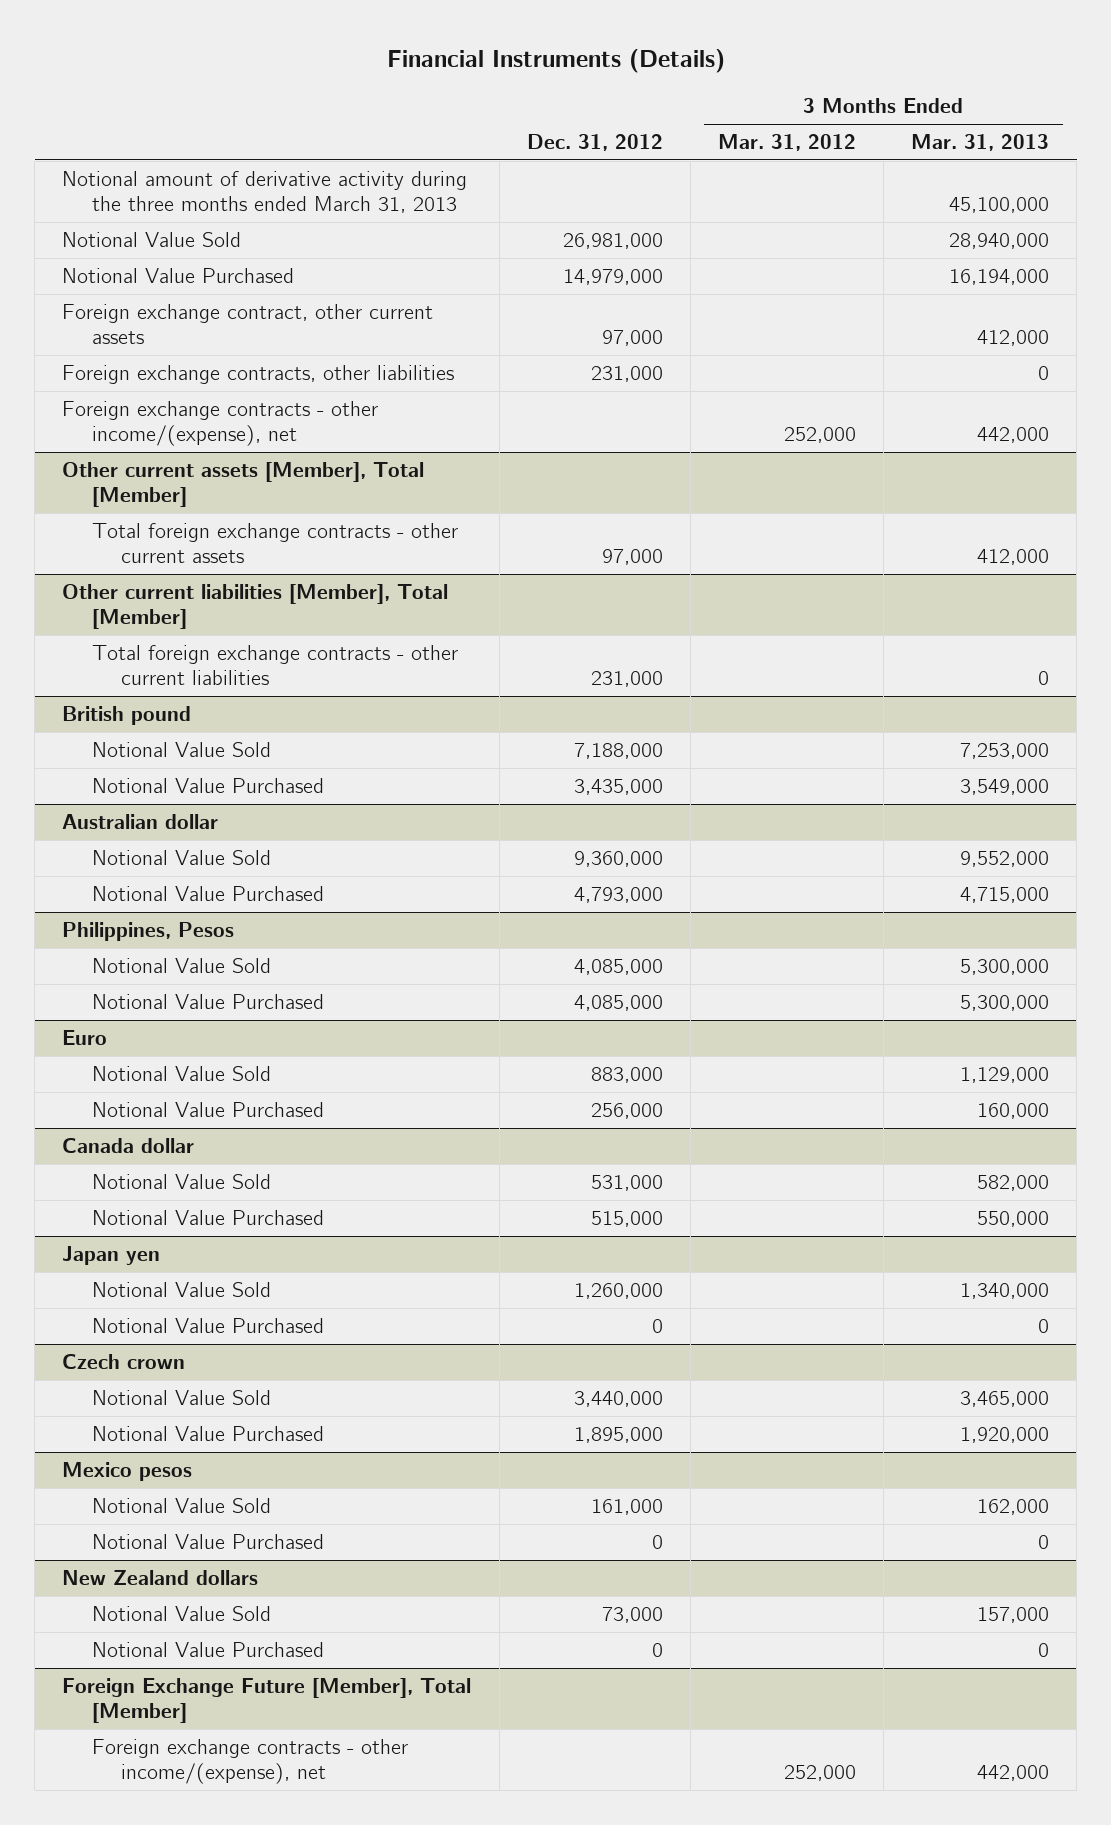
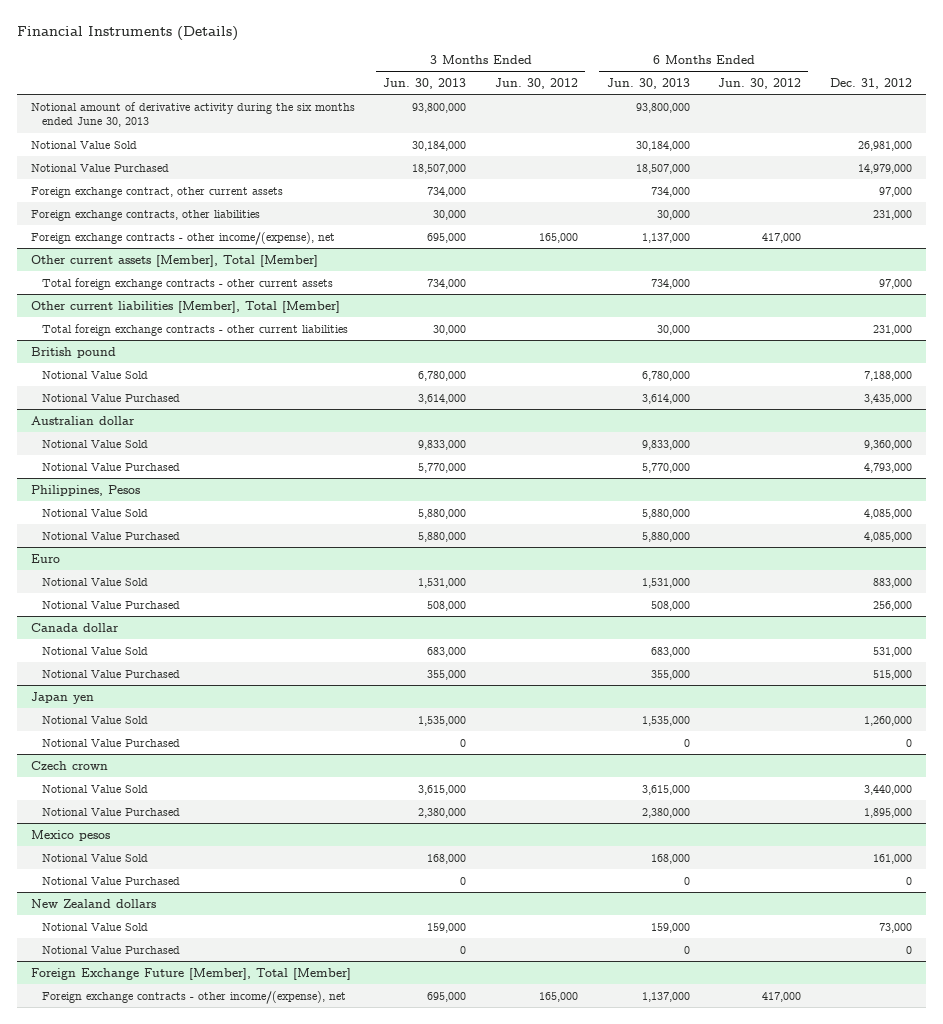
- | Dec. 31, 2012 | 3 Months Ended Mar. 31, 2012 | 3 Months Ended Mar. 31, 2013
+ | 3 Months Ended Jun. 30, 2013 | 3 Months Ended Jun. 30, 2012 | 6 Months Ended Jun. 30, 2013 | 6 Months Ended Jun. 30, 2012 | Dec. 31, 2012
- Notional amount of derivative activity during the three months ended March 31, 2013 | | | 45,100,000
+ Notional amount of derivative activity during the six months ended June 30, 2013 | 93,800,000 | | 93,800,000 | |

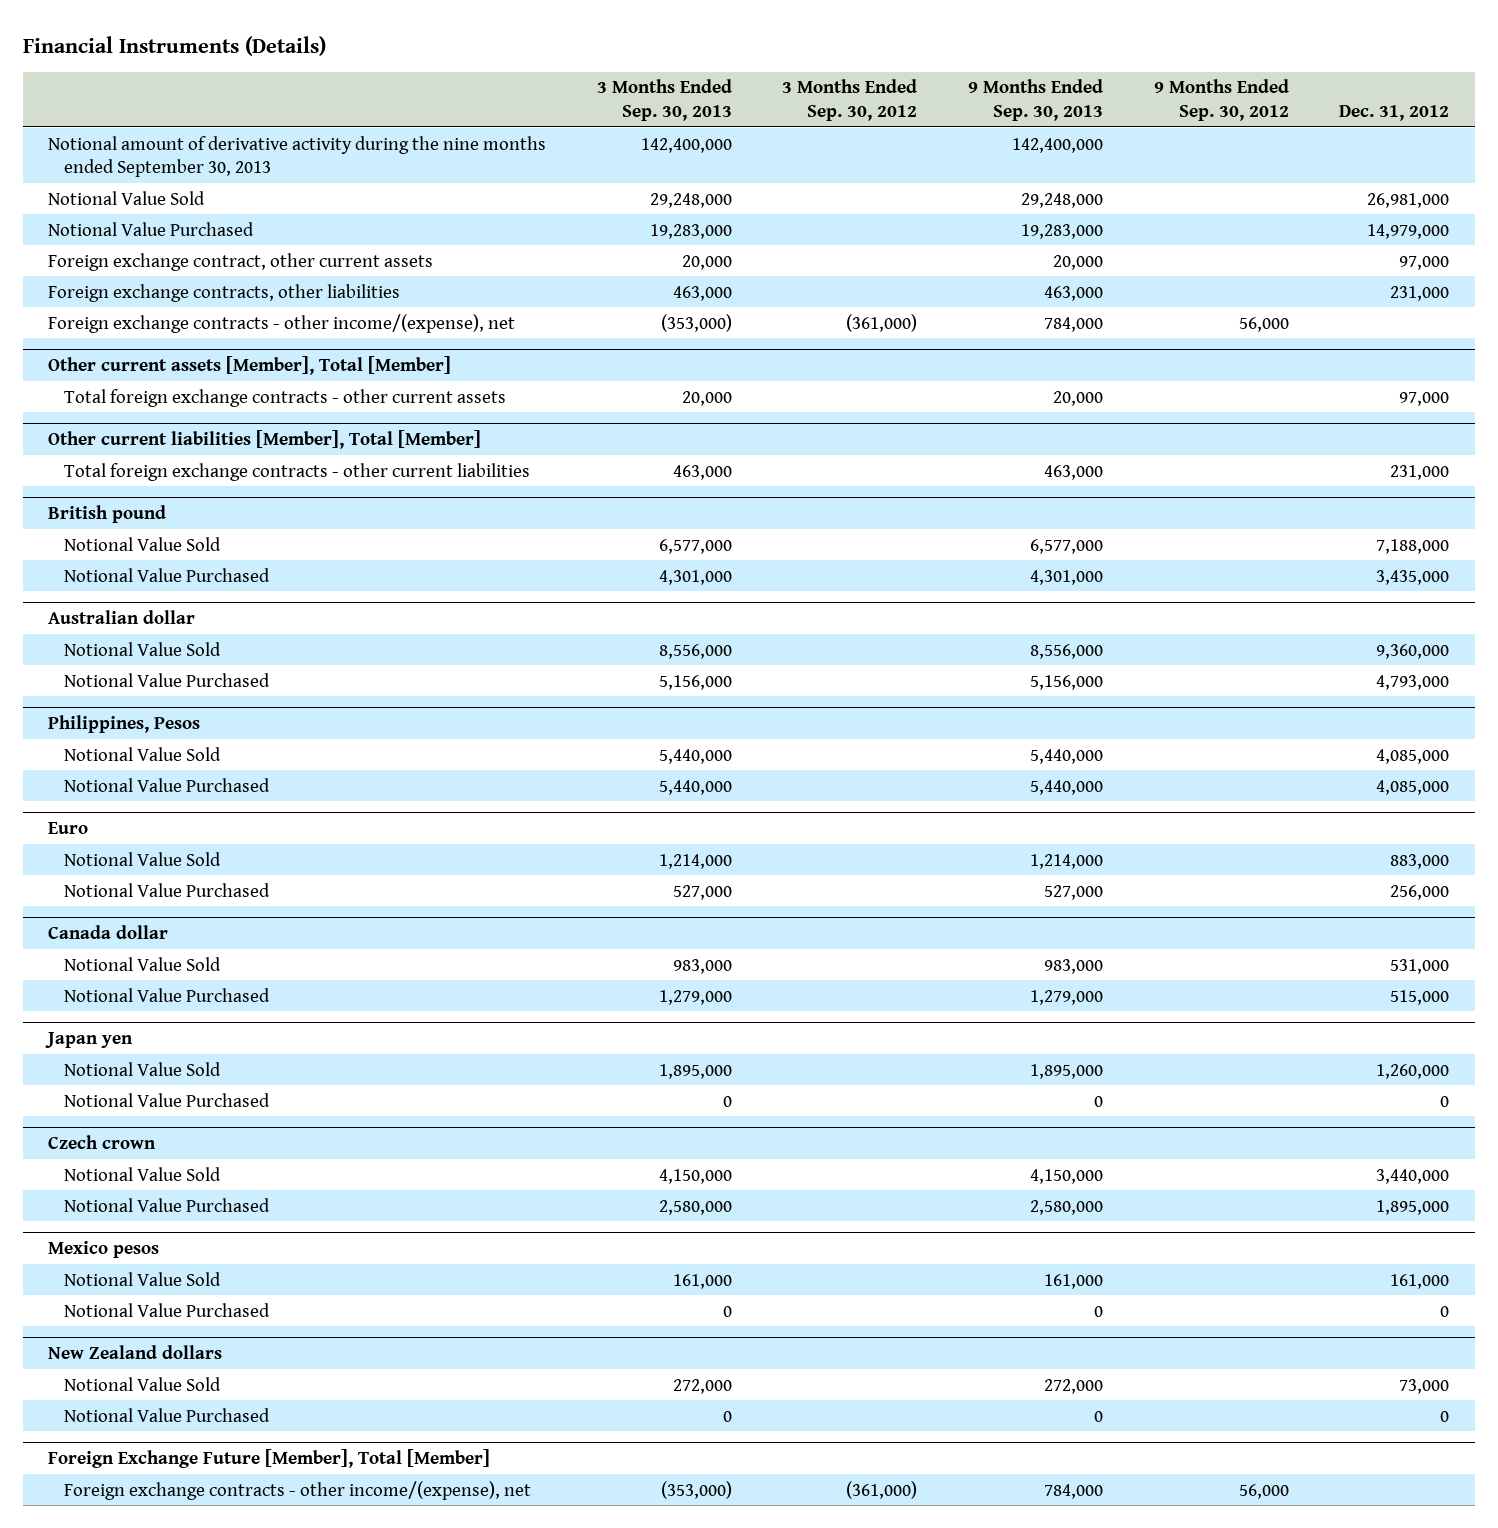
- | 3 Months Ended Jun. 30, 2013 | 3 Months Ended Jun. 30, 2012 | 6 Months Ended Jun. 30, 2013 | 6 Months Ended Jun. 30, 2012 | Dec. 31, 2012
+ | 3 Months Ended Sep. 30, 2013 | 3 Months Ended Sep. 30, 2012 | 9 Months Ended Sep. 30, 2013 | 9 Months Ended Sep. 30, 2012 | Dec. 31, 2012
- Notional amount of derivative activity during the six months ended June 30, 2013 | 93,800,000 | | 93,800,000 | |
+ Notional amount of derivative activity during the nine months ended September 30, 2013 | 142,400,000 | | 142,400,000 | |

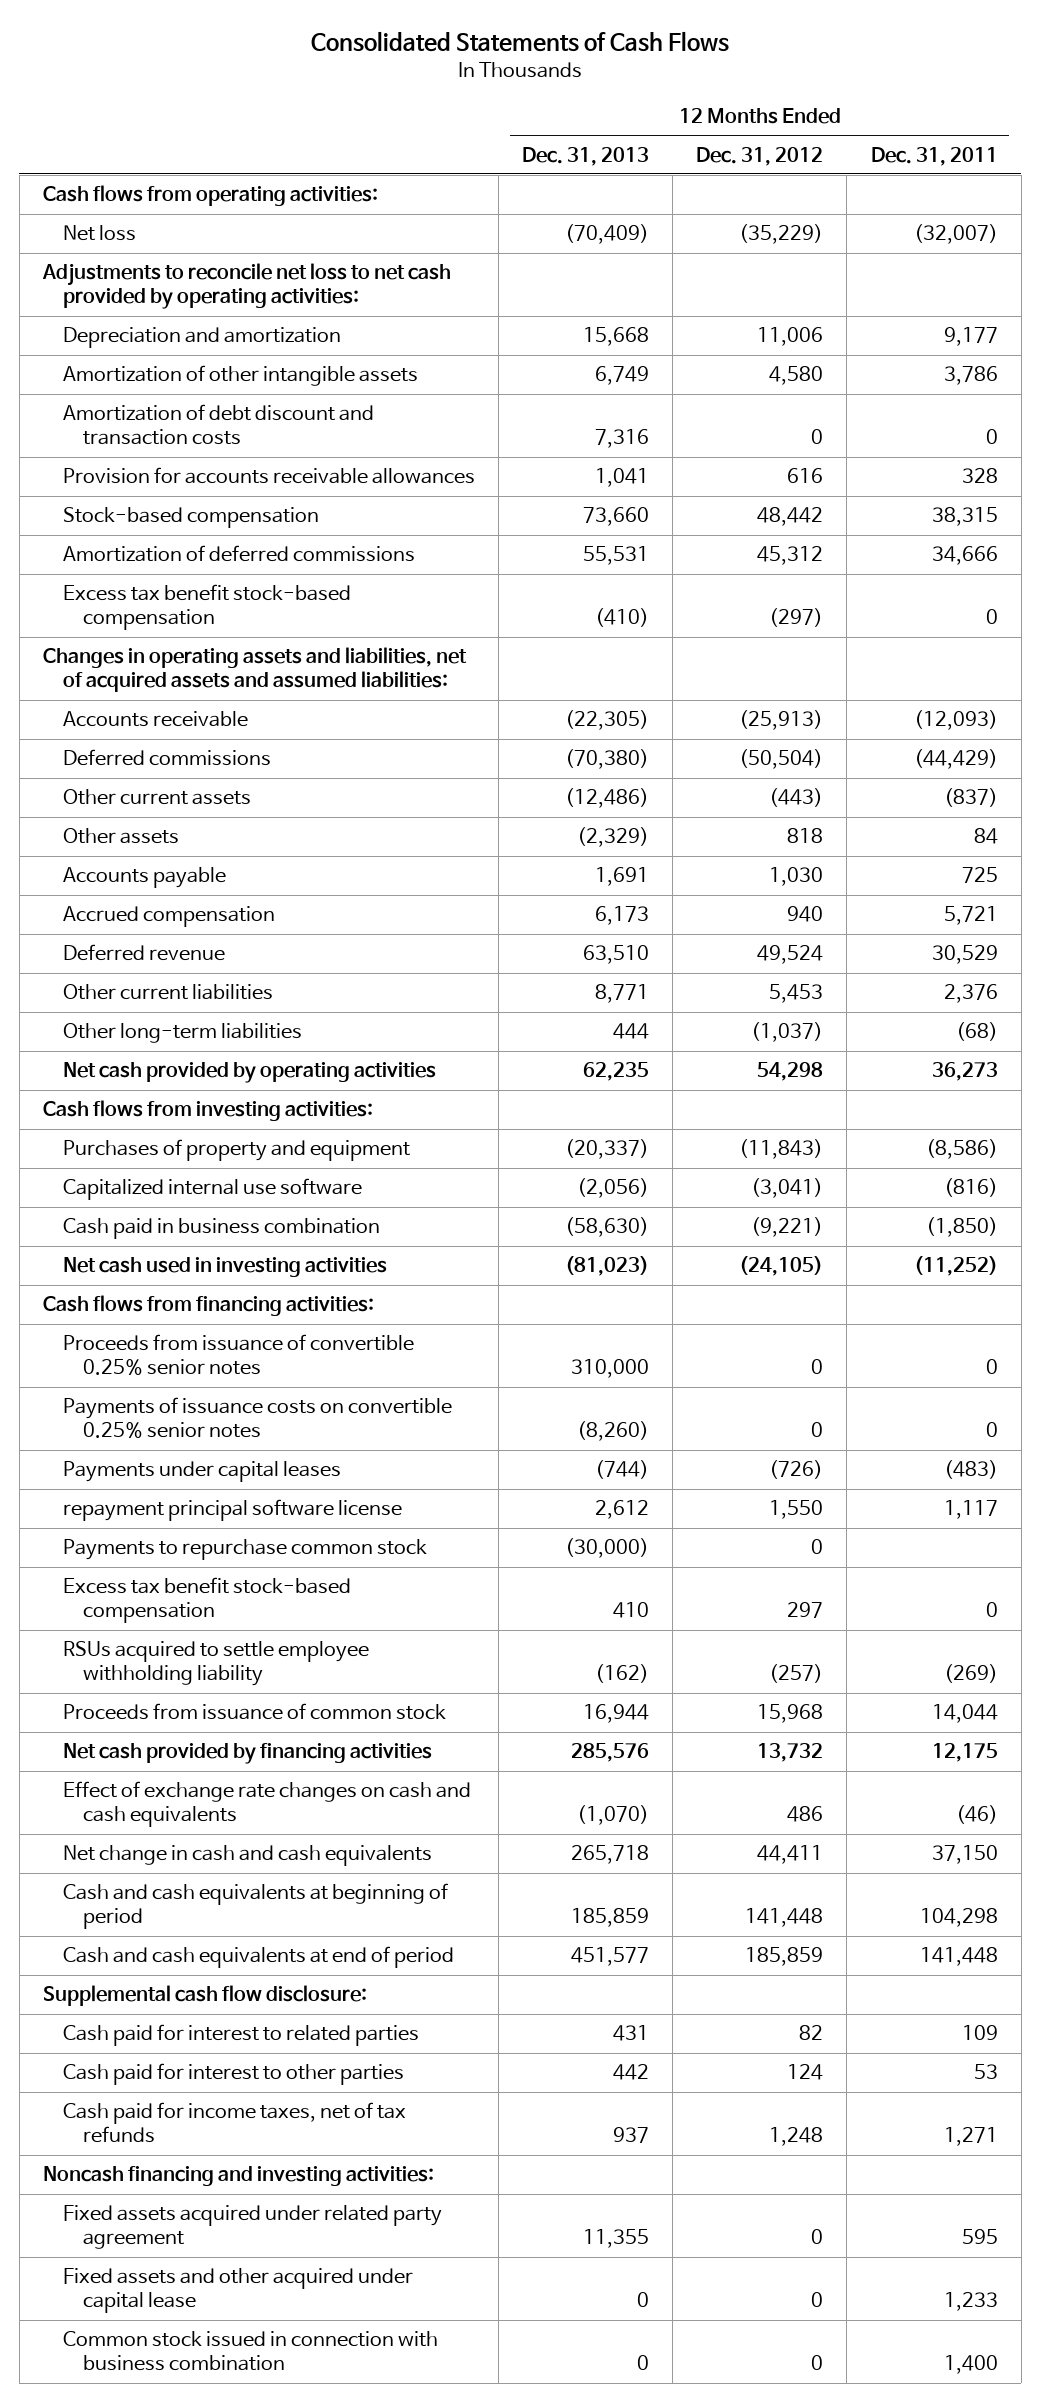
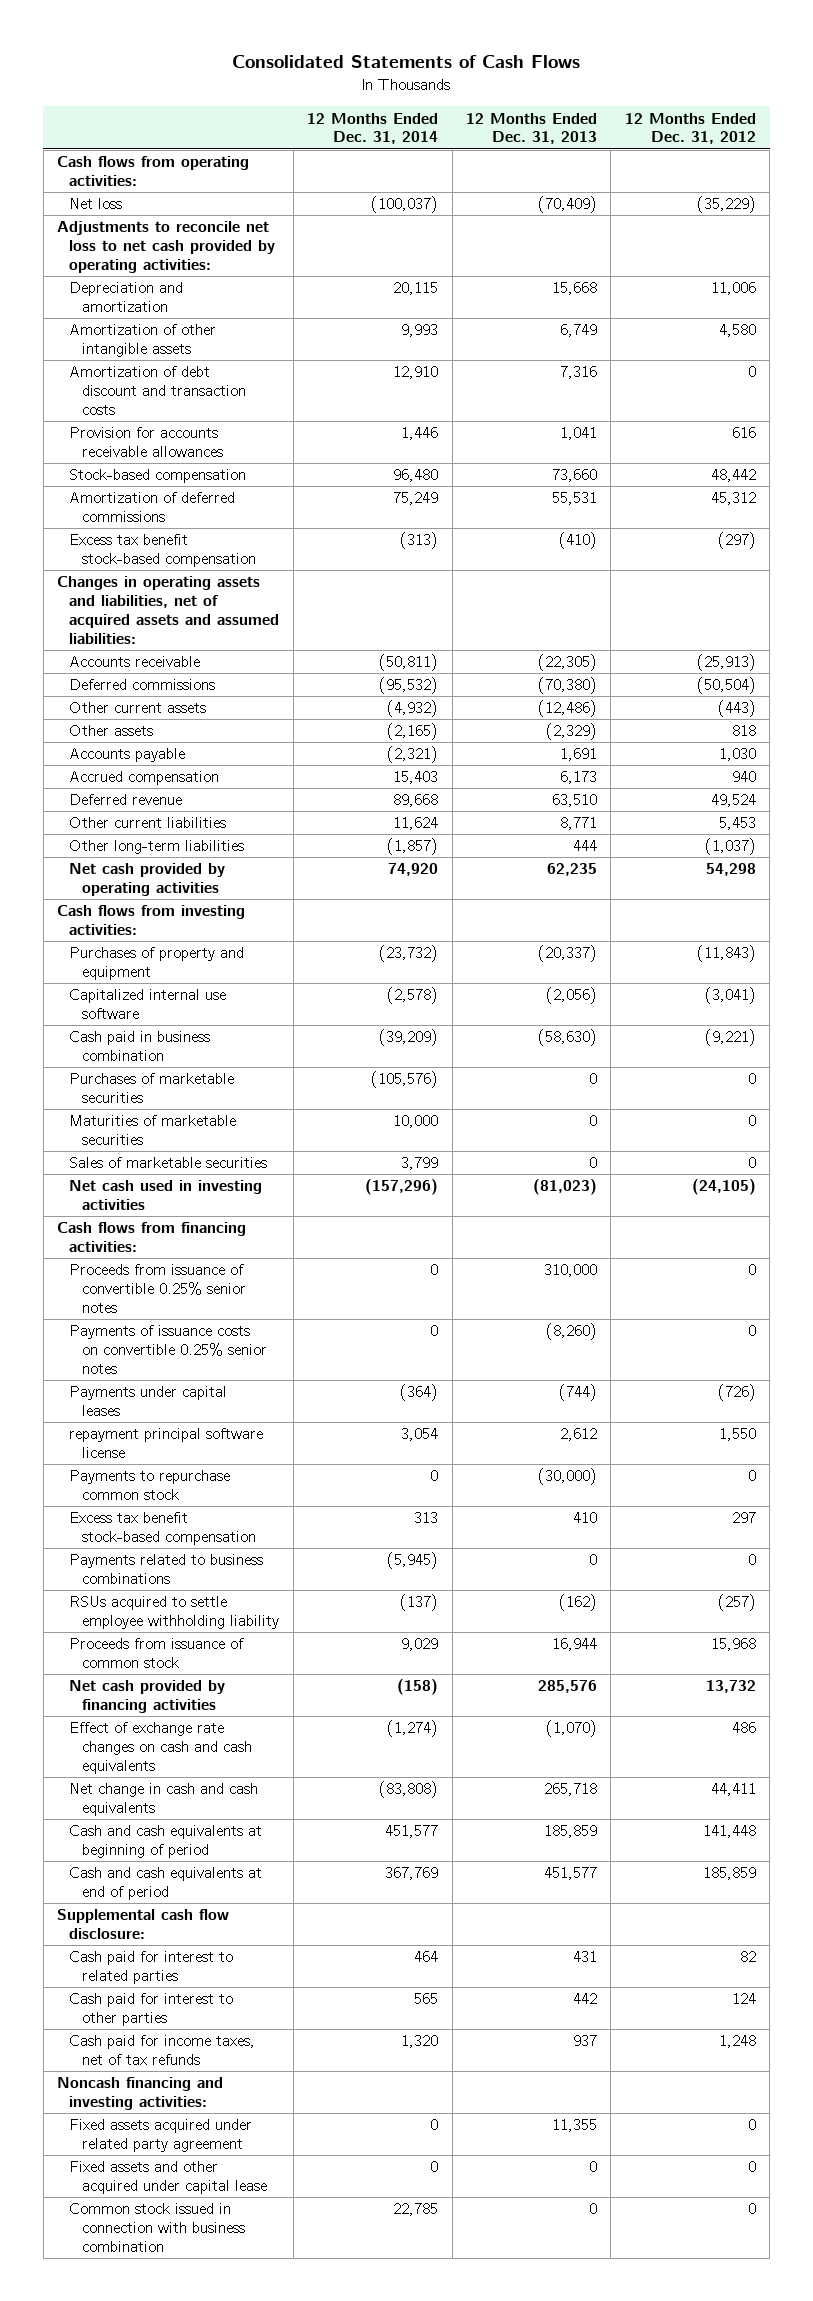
- | 12 Months Ended Dec. 31, 2013 | 12 Months Ended Dec. 31, 2012 | 12 Months Ended Dec. 31, 2011
+ | 12 Months Ended Dec. 31, 2014 | 12 Months Ended Dec. 31, 2013 | 12 Months Ended Dec. 31, 2012
+ Purchases of marketable securities | (105,576) | 0 | 0
+ Maturities of marketable securities | 10,000 | 0 | 0
+ Sales of marketable securities | 3,799 | 0 | 0
+ Payments related to business combinations | (5,945) | 0 | 0

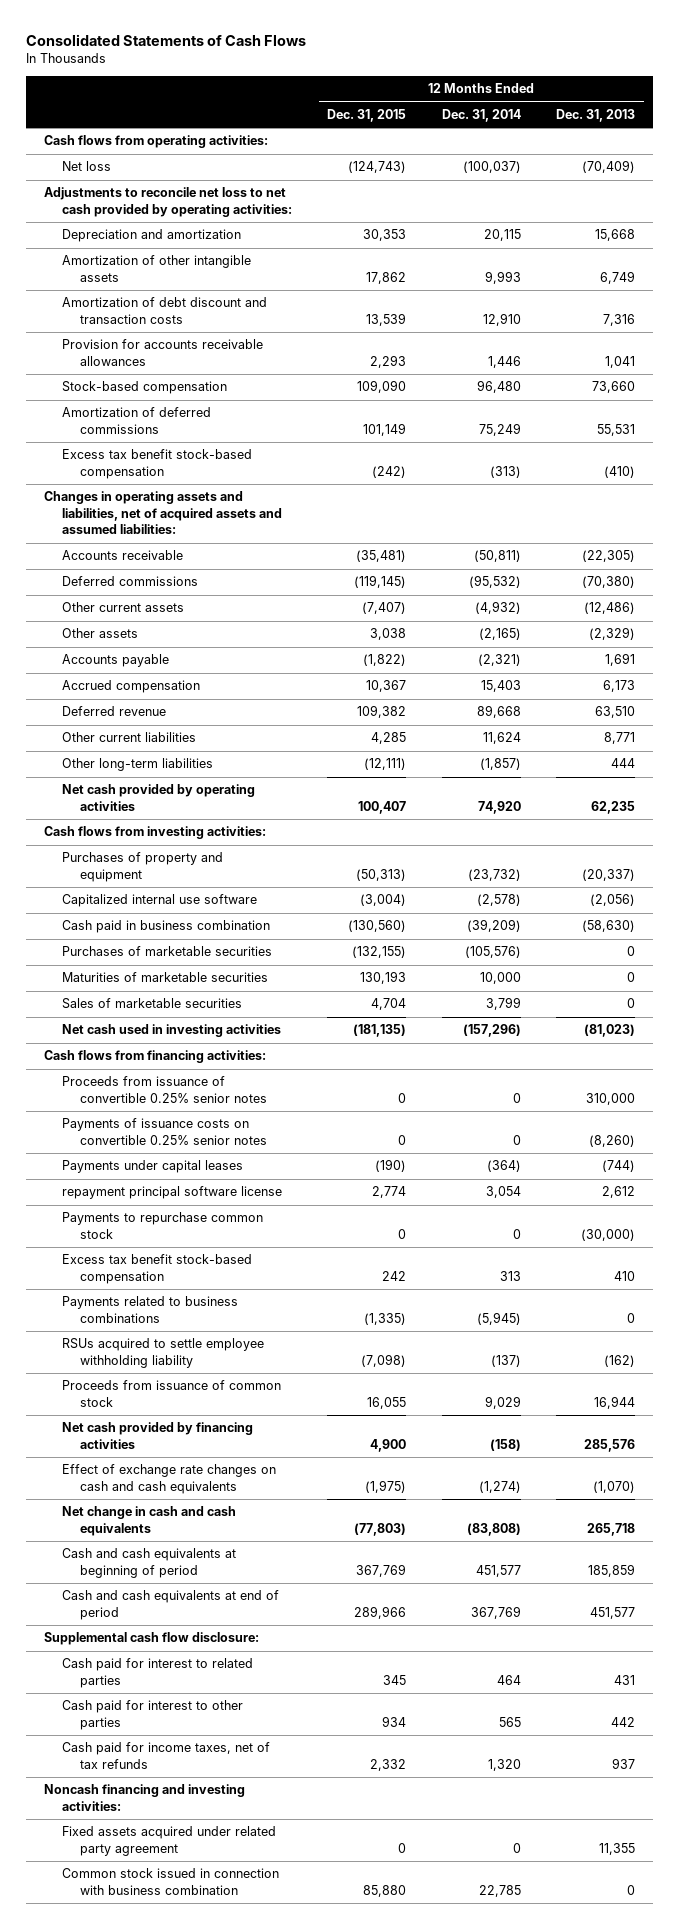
- | 12 Months Ended Dec. 31, 2014 | 12 Months Ended Dec. 31, 2013 | 12 Months Ended Dec. 31, 2012
+ | 12 Months Ended Dec. 31, 2015 | 12 Months Ended Dec. 31, 2014 | 12 Months Ended Dec. 31, 2013
- Fixed assets and other acquired under capital lease | 0 | 0 | 0

